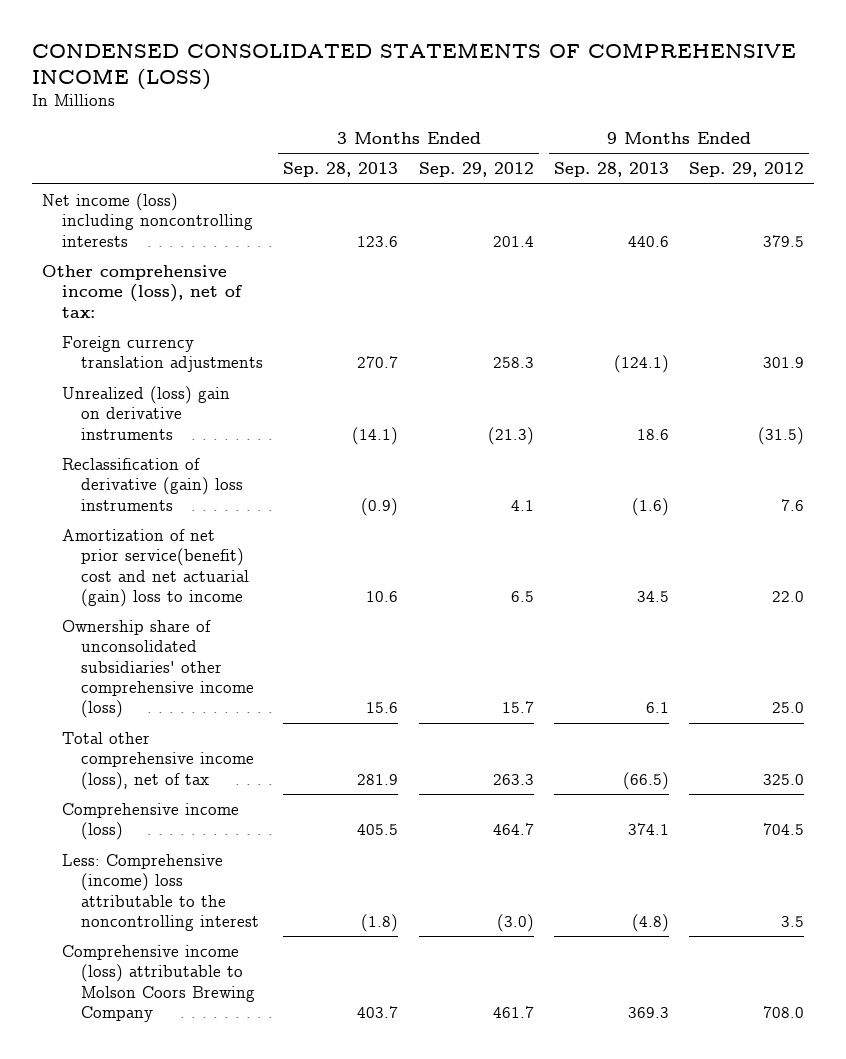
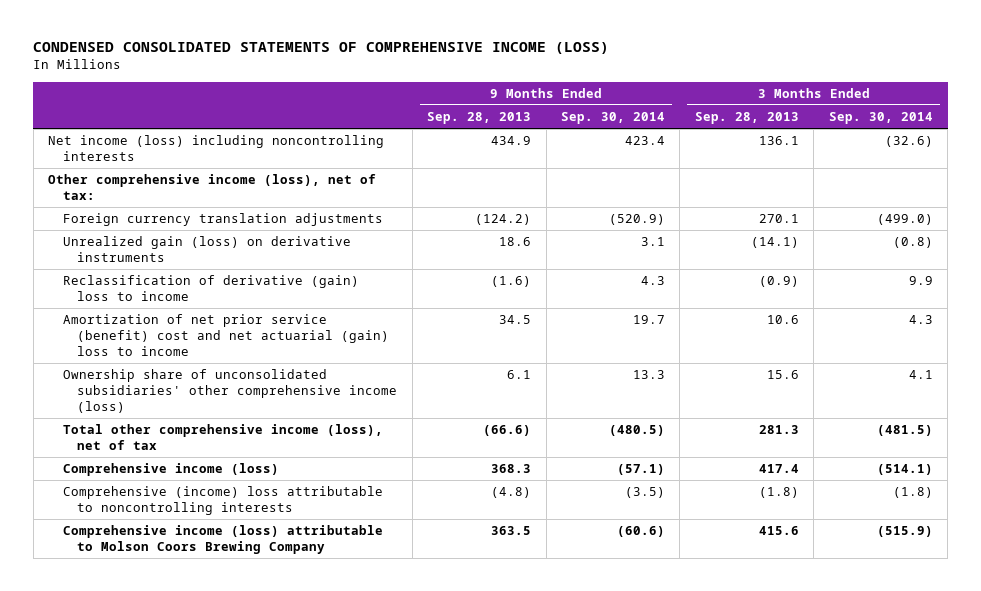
- | 3 Months Ended Sep. 28, 2013 | 3 Months Ended Sep. 29, 2012 | 9 Months Ended Sep. 28, 2013 | 9 Months Ended Sep. 29, 2012
+ | 9 Months Ended Sep. 28, 2013 | 9 Months Ended Sep. 30, 2014 | 3 Months Ended Sep. 28, 2013 | 3 Months Ended Sep. 30, 2014
- Net income (loss) including noncontrolling interests | 123.6 | 201.4 | 440.6 | 379.5
+ Net income (loss) including noncontrolling interests | 434.9 | 423.4 | 136.1 | (32.6)
- Foreign currency translation adjustments | 270.7 | 258.3 | (124.1) | 301.9
- Unrealized (loss) gain on derivative instruments | (14.1) | (21.3) | 18.6 | (31.5)
- Reclassification of derivative (gain) loss instruments | (0.9) | 4.1 | (1.6) | 7.6
- Amortization of net prior service(benefit) cost and net actuarial (gain) loss to income | 10.6 | 6.5 | 34.5 | 22.0
+ Foreign currency translation adjustments | (124.2) | (520.9) | 270.1 | (499.0)
+ Unrealized gain (loss) on derivative instruments | 18.6 | 3.1 | (14.1) | (0.8)
+ Reclassification of derivative (gain) loss to income | (1.6) | 4.3 | (0.9) | 9.9
+ Amortization of net prior service (benefit) cost and net actuarial (gain) loss to income | 34.5 | 19.7 | 10.6 | 4.3
- Total other comprehensive income (loss), net of tax | 281.9 | 263.3 | (66.5) | 325.0
- Comprehensive income (loss) | 405.5 | 464.7 | 374.1 | 704.5
- Less: Comprehensive (income) loss attributable to the noncontrolling interest | (1.8) | (3.0) | (4.8) | 3.5
- Comprehensive income (loss) attributable to Molson Coors Brewing Company | 403.7 | 461.7 | 369.3 | 708.0
+ Total other comprehensive income (loss), net of tax | (66.6) | (480.5) | 281.3 | (481.5)
+ Comprehensive income (loss) | 368.3 | (57.1) | 417.4 | (514.1)
+ Comprehensive (income) loss attributable to noncontrolling interests | (4.8) | (3.5) | (1.8) | (1.8)
+ Comprehensive income (loss) attributable to Molson Coors Brewing Company | 363.5 | (60.6) | 415.6 | (515.9)

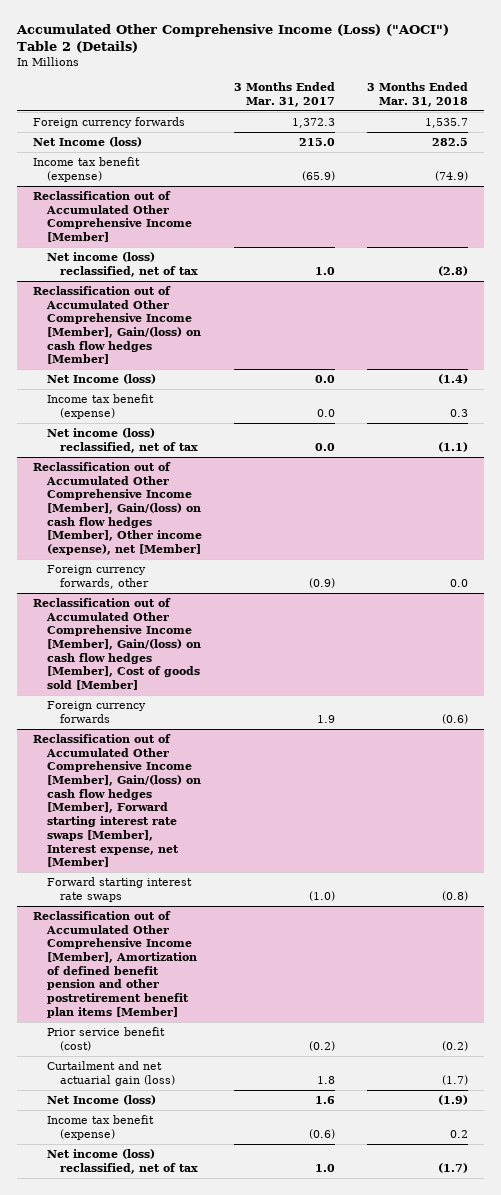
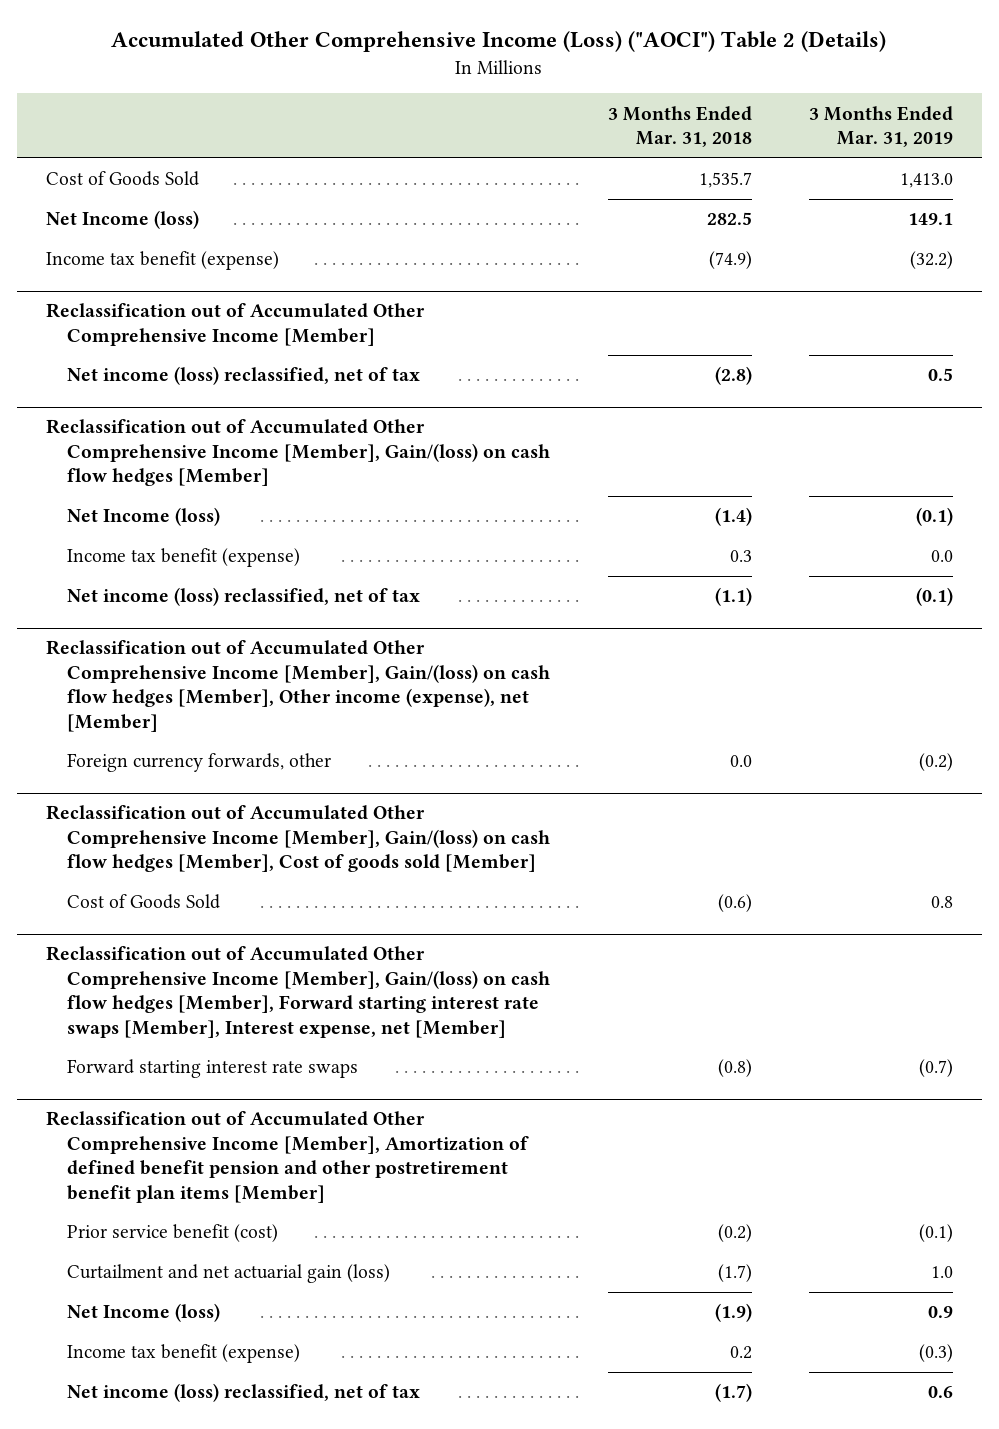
- | 3 Months Ended Mar. 31, 2017 | 3 Months Ended Mar. 31, 2018
+ | 3 Months Ended Mar. 31, 2018 | 3 Months Ended Mar. 31, 2019
- Foreign currency forwards | 1,372.3 | 1,535.7
+ Cost of Goods Sold | 1,535.7 | 1,413.0
@ Reclassification out of Accumulated Other Comprehensive Income [Member], Gain/(loss) on cash flow hedges [Member], Cost of goods sold [Member]
- Foreign currency forwards | 1.9 | (0.6)
+ Cost of Goods Sold | (0.6) | 0.8

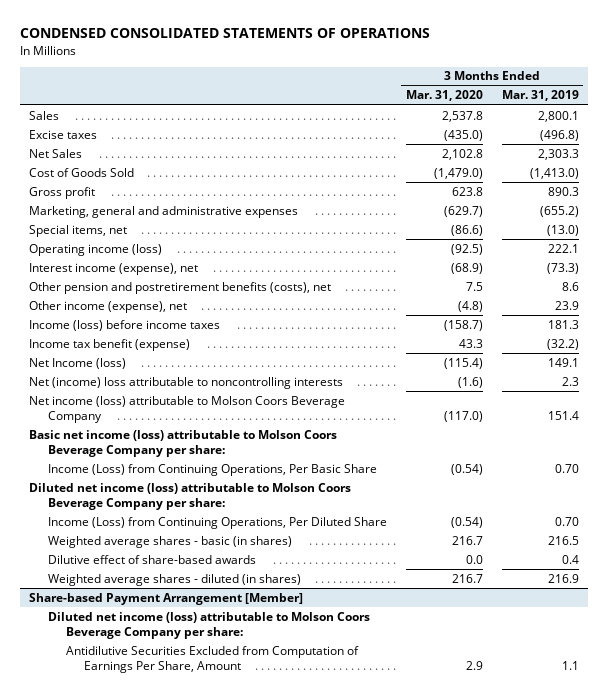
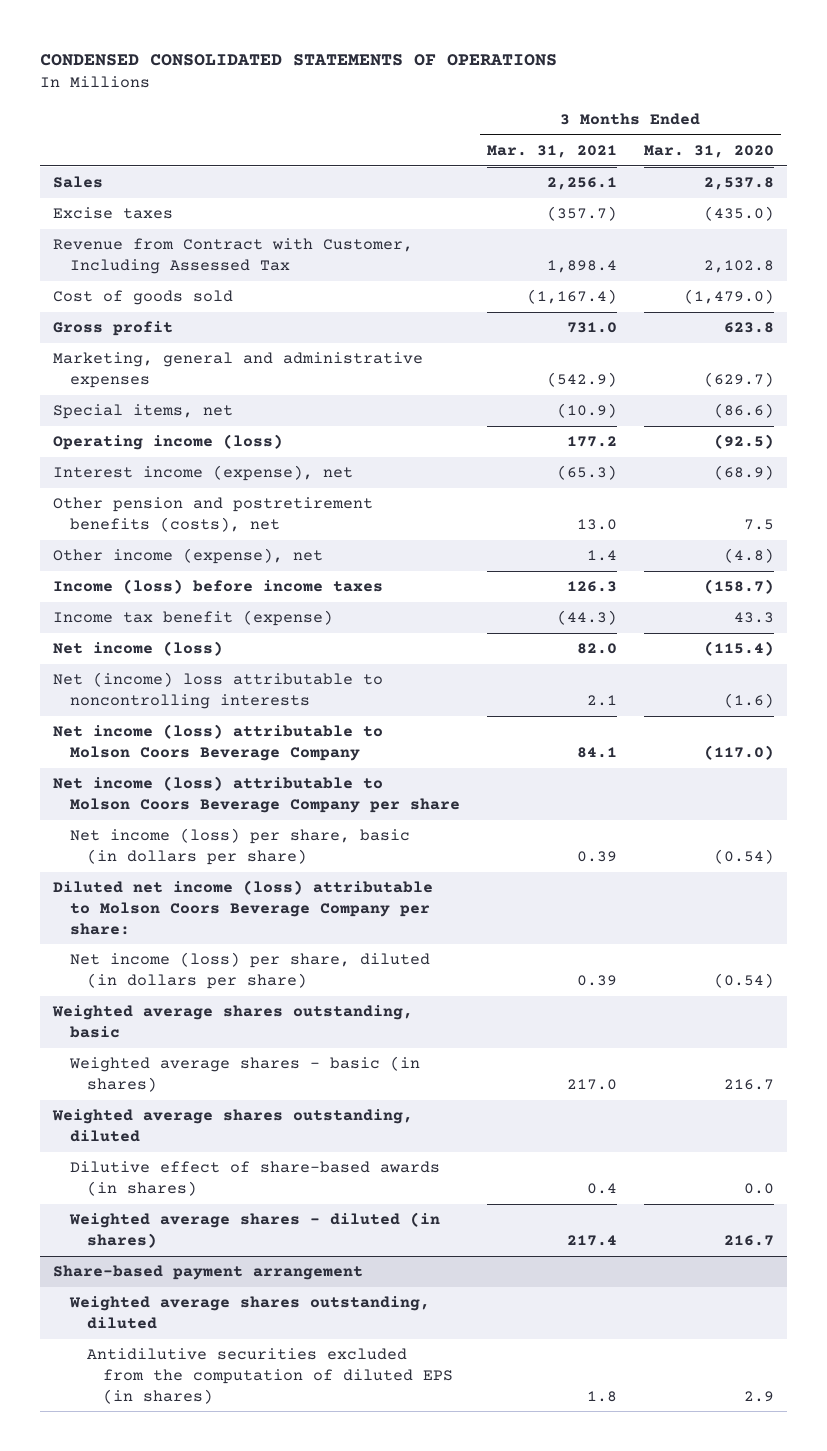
- | 3 Months Ended Mar. 31, 2020 | 3 Months Ended Mar. 31, 2019
+ | 3 Months Ended Mar. 31, 2021 | 3 Months Ended Mar. 31, 2020
- Net Sales | 2,102.8 | 2,303.3
- Cost of Goods Sold | (1,479.0) | (1,413.0)
+ Revenue from Contract with Customer, Including Assessed Tax | 1,898.4 | 2,102.8
+ Cost of goods sold | (1,167.4) | (1,479.0)
- Net Income (loss) | (115.4) | 149.1
+ Net income (loss) | 82.0 | (115.4)
- Basic net income (loss) attributable to Molson Coors Beverage Company per share:
- Income (Loss) from Continuing Operations, Per Basic Share | (0.54) | 0.70
+ Net income (loss) attributable to Molson Coors Beverage Company per share
+ Net income (loss) per share, basic (in dollars per share) | 0.39 | (0.54)
- Income (Loss) from Continuing Operations, Per Diluted Share | (0.54) | 0.70
+ Net income (loss) per share, diluted (in dollars per share) | 0.39 | (0.54)
+ Weighted average shares outstanding, basic
- Dilutive effect of share-based awards | 0.0 | 0.4
+ Weighted average shares outstanding, diluted
+ Dilutive effect of share-based awards (in shares) | 0.4 | 0.0
- Share-based Payment Arrangement [Member]
- Diluted net income (loss) attributable to Molson Coors Beverage Company per share:
- Antidilutive Securities Excluded from Computation of Earnings Per Share, Amount | 2.9 | 1.1
+ Share-based payment arrangement
+ Weighted average shares outstanding, diluted
+ Antidilutive securities excluded from the computation of diluted EPS (in shares) | 1.8 | 2.9

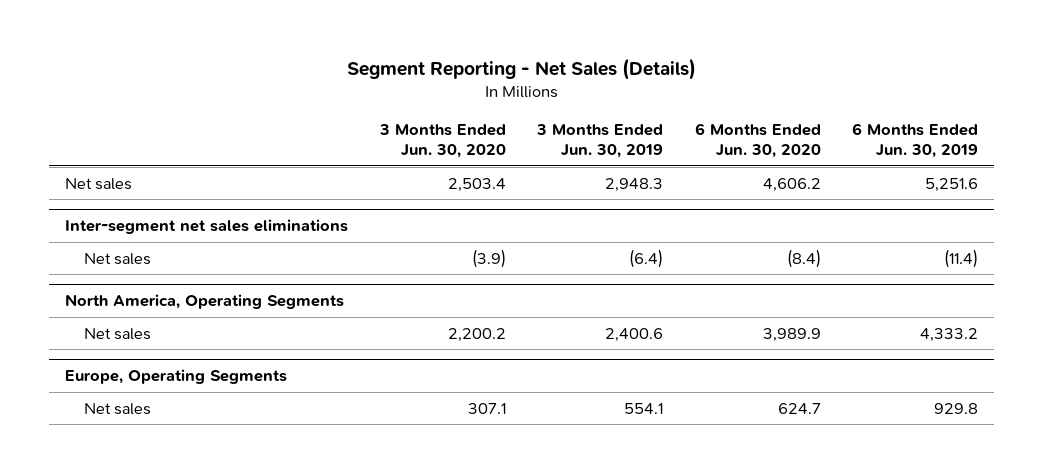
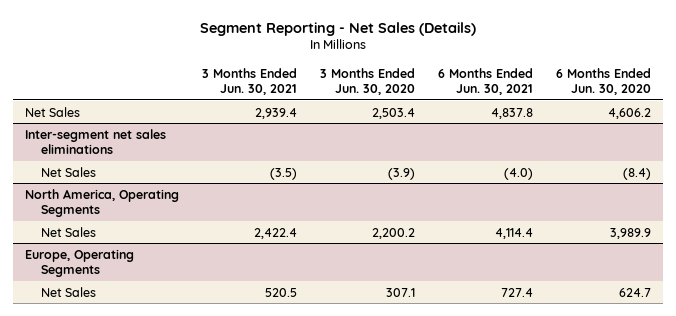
- | 3 Months Ended Jun. 30, 2020 | 3 Months Ended Jun. 30, 2019 | 6 Months Ended Jun. 30, 2020 | 6 Months Ended Jun. 30, 2019
+ | 3 Months Ended Jun. 30, 2021 | 3 Months Ended Jun. 30, 2020 | 6 Months Ended Jun. 30, 2021 | 6 Months Ended Jun. 30, 2020
- Net sales | 2,503.4 | 2,948.3 | 4,606.2 | 5,251.6
+ Net Sales | 2,939.4 | 2,503.4 | 4,837.8 | 4,606.2
@ Inter-segment net sales eliminations
- Net sales | (3.9) | (6.4) | (8.4) | (11.4)
+ Net Sales | (3.5) | (3.9) | (4.0) | (8.4)
@ North America, Operating Segments
- Net sales | 2,200.2 | 2,400.6 | 3,989.9 | 4,333.2
+ Net Sales | 2,422.4 | 2,200.2 | 4,114.4 | 3,989.9
@ Europe, Operating Segments
- Net sales | 307.1 | 554.1 | 624.7 | 929.8
+ Net Sales | 520.5 | 307.1 | 727.4 | 624.7

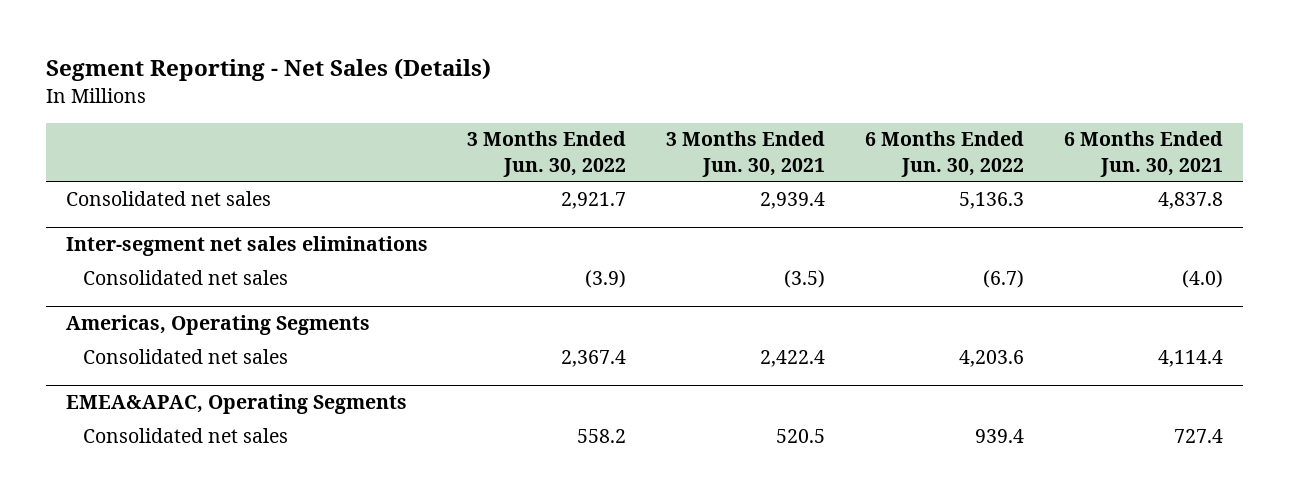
- | 3 Months Ended Jun. 30, 2021 | 3 Months Ended Jun. 30, 2020 | 6 Months Ended Jun. 30, 2021 | 6 Months Ended Jun. 30, 2020
+ | 3 Months Ended Jun. 30, 2022 | 3 Months Ended Jun. 30, 2021 | 6 Months Ended Jun. 30, 2022 | 6 Months Ended Jun. 30, 2021
- Net Sales | 2,939.4 | 2,503.4 | 4,837.8 | 4,606.2
+ Consolidated net sales | 2,921.7 | 2,939.4 | 5,136.3 | 4,837.8
@ Inter-segment net sales eliminations
- Net Sales | (3.5) | (3.9) | (4.0) | (8.4)
- North America, Operating Segments
- Net Sales | 2,422.4 | 2,200.2 | 4,114.4 | 3,989.9
- Europe, Operating Segments
- Net Sales | 520.5 | 307.1 | 727.4 | 624.7
@ Inter-segment net sales eliminations
+ Consolidated net sales | (3.9) | (3.5) | (6.7) | (4.0)
+ Americas, Operating Segments
+ Consolidated net sales | 2,367.4 | 2,422.4 | 4,203.6 | 4,114.4
+ EMEA&APAC, Operating Segments
+ Consolidated net sales | 558.2 | 520.5 | 939.4 | 727.4

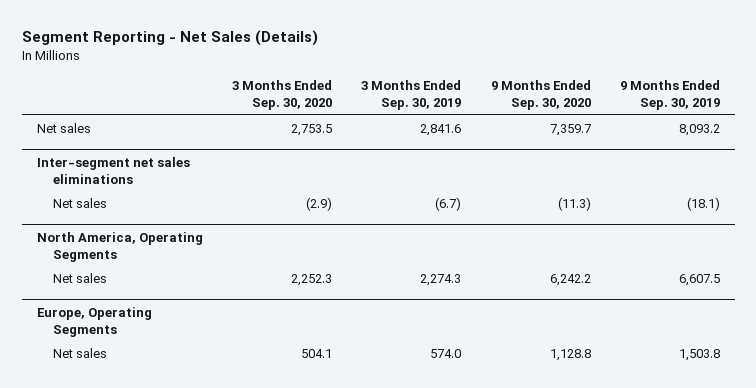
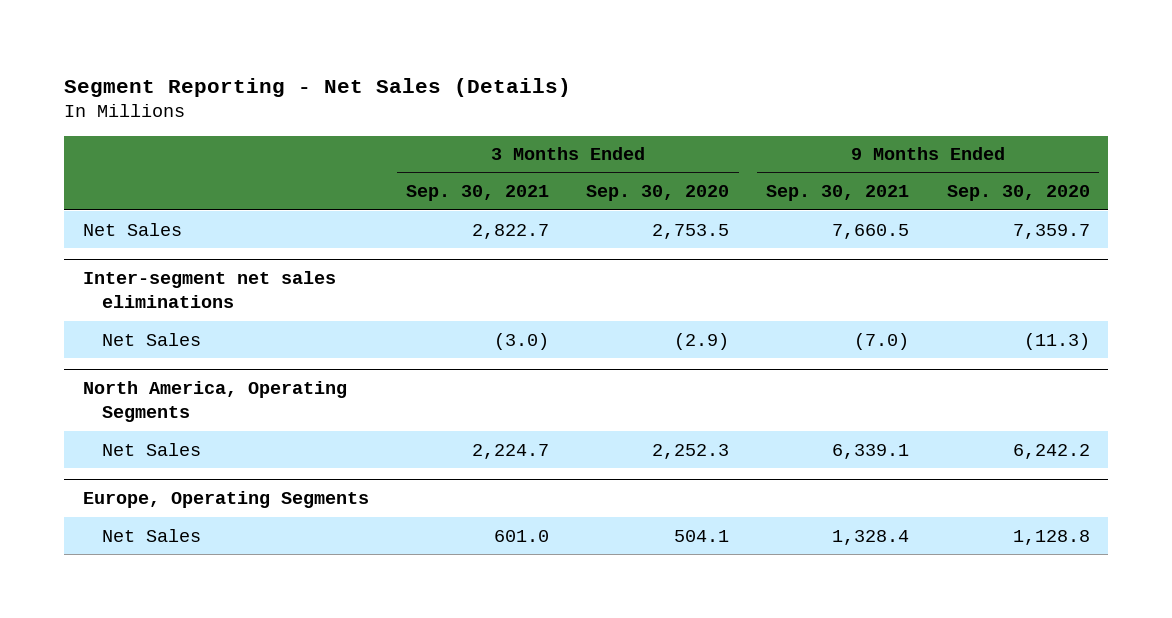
- | 3 Months Ended Sep. 30, 2020 | 3 Months Ended Sep. 30, 2019 | 9 Months Ended Sep. 30, 2020 | 9 Months Ended Sep. 30, 2019
+ | 3 Months Ended Sep. 30, 2021 | 3 Months Ended Sep. 30, 2020 | 9 Months Ended Sep. 30, 2021 | 9 Months Ended Sep. 30, 2020
- Net sales | 2,753.5 | 2,841.6 | 7,359.7 | 8,093.2
+ Net Sales | 2,822.7 | 2,753.5 | 7,660.5 | 7,359.7
@ Inter-segment net sales eliminations
- Net sales | (2.9) | (6.7) | (11.3) | (18.1)
+ Net Sales | (3.0) | (2.9) | (7.0) | (11.3)
@ North America, Operating Segments
- Net sales | 2,252.3 | 2,274.3 | 6,242.2 | 6,607.5
+ Net Sales | 2,224.7 | 2,252.3 | 6,339.1 | 6,242.2
@ Europe, Operating Segments
- Net sales | 504.1 | 574.0 | 1,128.8 | 1,503.8
+ Net Sales | 601.0 | 504.1 | 1,328.4 | 1,128.8

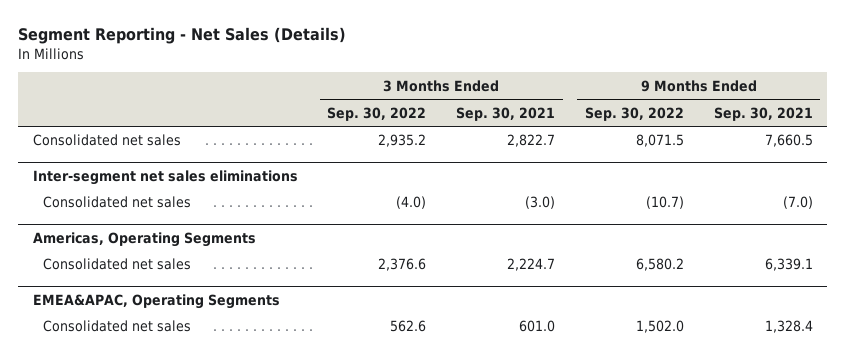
- | 3 Months Ended Sep. 30, 2021 | 3 Months Ended Sep. 30, 2020 | 9 Months Ended Sep. 30, 2021 | 9 Months Ended Sep. 30, 2020
+ | 3 Months Ended Sep. 30, 2022 | 3 Months Ended Sep. 30, 2021 | 9 Months Ended Sep. 30, 2022 | 9 Months Ended Sep. 30, 2021
- Net Sales | 2,822.7 | 2,753.5 | 7,660.5 | 7,359.7
+ Consolidated net sales | 2,935.2 | 2,822.7 | 8,071.5 | 7,660.5
@ Inter-segment net sales eliminations
- Net Sales | (3.0) | (2.9) | (7.0) | (11.3)
- North America, Operating Segments
- Net Sales | 2,224.7 | 2,252.3 | 6,339.1 | 6,242.2
- Europe, Operating Segments
- Net Sales | 601.0 | 504.1 | 1,328.4 | 1,128.8
@ Inter-segment net sales eliminations
+ Consolidated net sales | (4.0) | (3.0) | (10.7) | (7.0)
+ Americas, Operating Segments
+ Consolidated net sales | 2,376.6 | 2,224.7 | 6,580.2 | 6,339.1
+ EMEA&APAC, Operating Segments
+ Consolidated net sales | 562.6 | 601.0 | 1,502.0 | 1,328.4

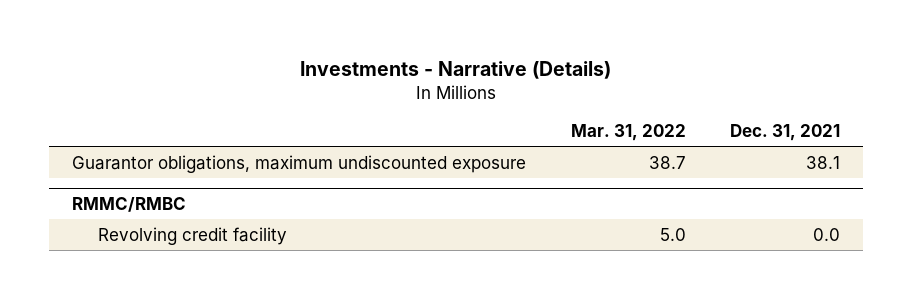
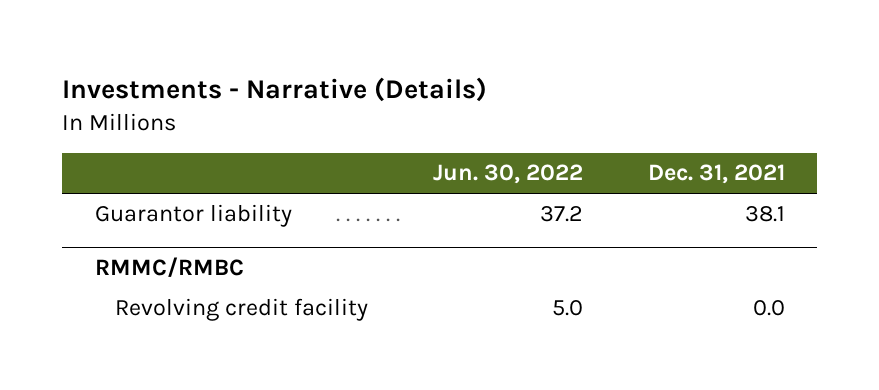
- | Mar. 31, 2022 | Dec. 31, 2021
+ | Jun. 30, 2022 | Dec. 31, 2021
- Guarantor obligations, maximum undiscounted exposure | 38.7 | 38.1
+ Guarantor liability | 37.2 | 38.1

